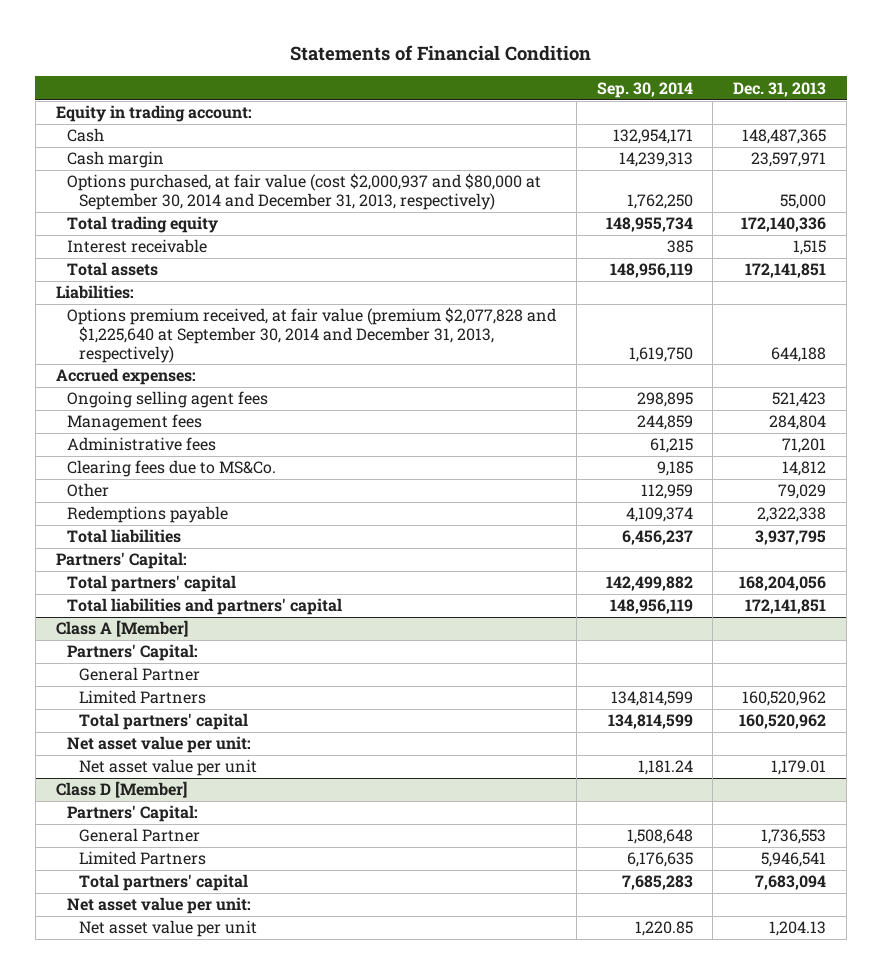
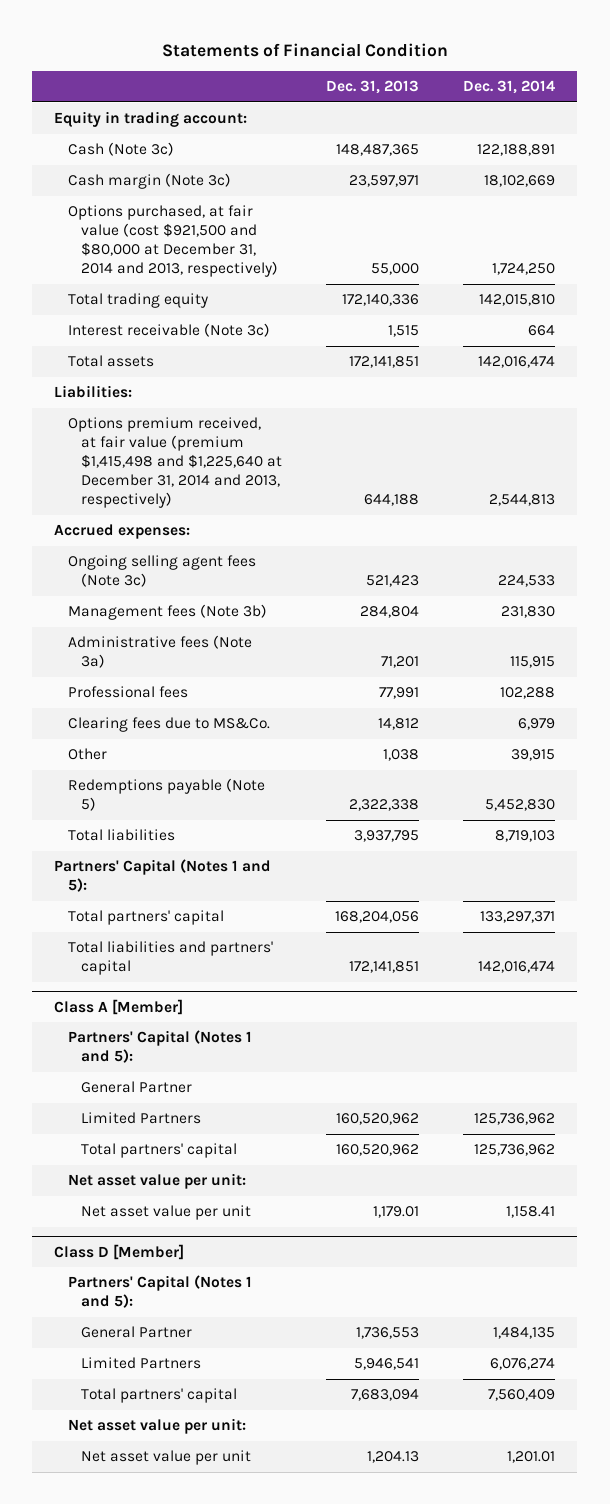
- | Sep. 30, 2014 | Dec. 31, 2013
+ | Dec. 31, 2013 | Dec. 31, 2014
- Cash | 132,954,171 | 148,487,365
- Cash margin | 14,239,313 | 23,597,971
- Options purchased, at fair value (cost $2,000,937 and $80,000 at September 30, 2014 and December 31, 2013, respectively) | 1,762,250 | 55,000
+ Cash (Note 3c) | 148,487,365 | 122,188,891
+ Cash margin (Note 3c) | 23,597,971 | 18,102,669
+ Options purchased, at fair value (cost $921,500 and $80,000 at December 31, 2014 and 2013, respectively) | 55,000 | 1,724,250
- Interest receivable | 385 | 1,515
+ Interest receivable (Note 3c) | 1,515 | 664
- Options premium received, at fair value (premium $2,077,828 and $1,225,640 at September 30, 2014 and December 31, 2013, respectively) | 1,619,750 | 644,188
+ Options premium received, at fair value (premium $1,415,498 and $1,225,640 at December 31, 2014 and 2013, respectively) | 644,188 | 2,544,813
- Ongoing selling agent fees | 298,895 | 521,423
- Management fees | 244,859 | 284,804
- Administrative fees | 61,215 | 71,201
+ Ongoing selling agent fees (Note 3c) | 521,423 | 224,533
+ Management fees (Note 3b) | 284,804 | 231,830
+ Administrative fees (Note 3a) | 71,201 | 115,915
+ Professional fees | 77,991 | 102,288
- Other | 112,959 | 79,029
- Redemptions payable | 4,109,374 | 2,322,338
+ Other | 1,038 | 39,915
+ Redemptions payable (Note 5) | 2,322,338 | 5,452,830
- Partners' Capital:
+ Partners' Capital (Notes 1 and 5):
@ Class A [Member]
- Partners' Capital:
+ Partners' Capital (Notes 1 and 5):
@ Class D [Member]
- Partners' Capital:
+ Partners' Capital (Notes 1 and 5):

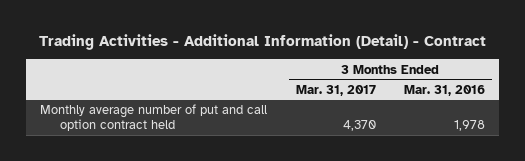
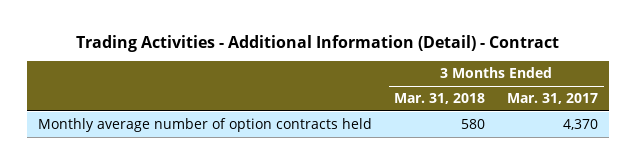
- | 3 Months Ended Mar. 31, 2017 | 3 Months Ended Mar. 31, 2016
+ | 3 Months Ended Mar. 31, 2018 | 3 Months Ended Mar. 31, 2017
- Monthly average number of put and call option contract held | 4,370 | 1,978
+ Monthly average number of option contracts held | 580 | 4,370

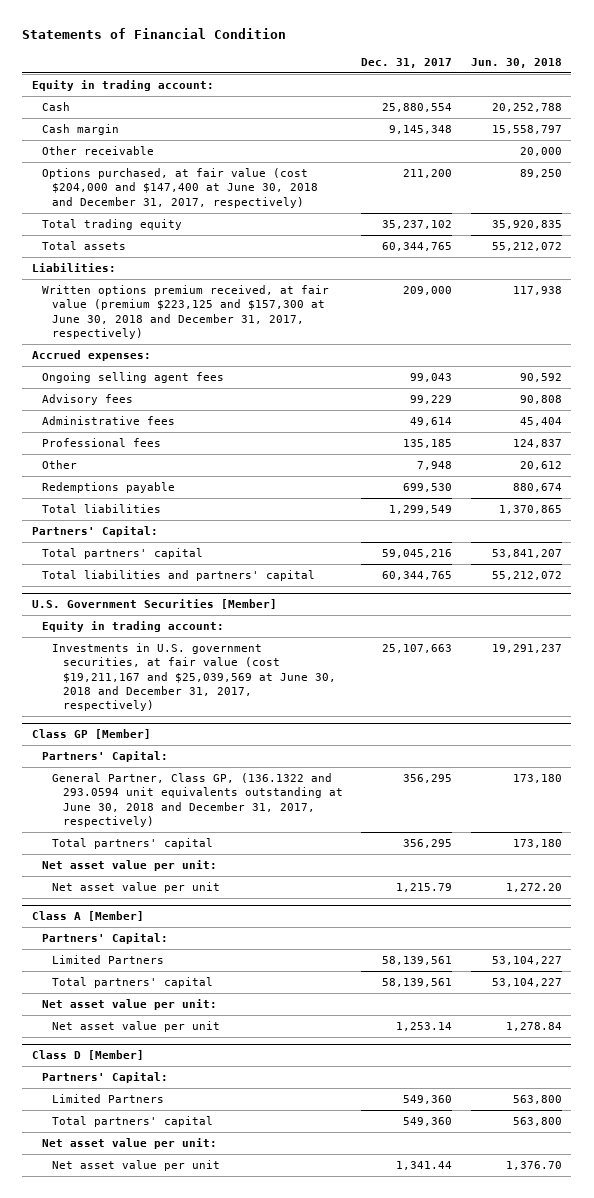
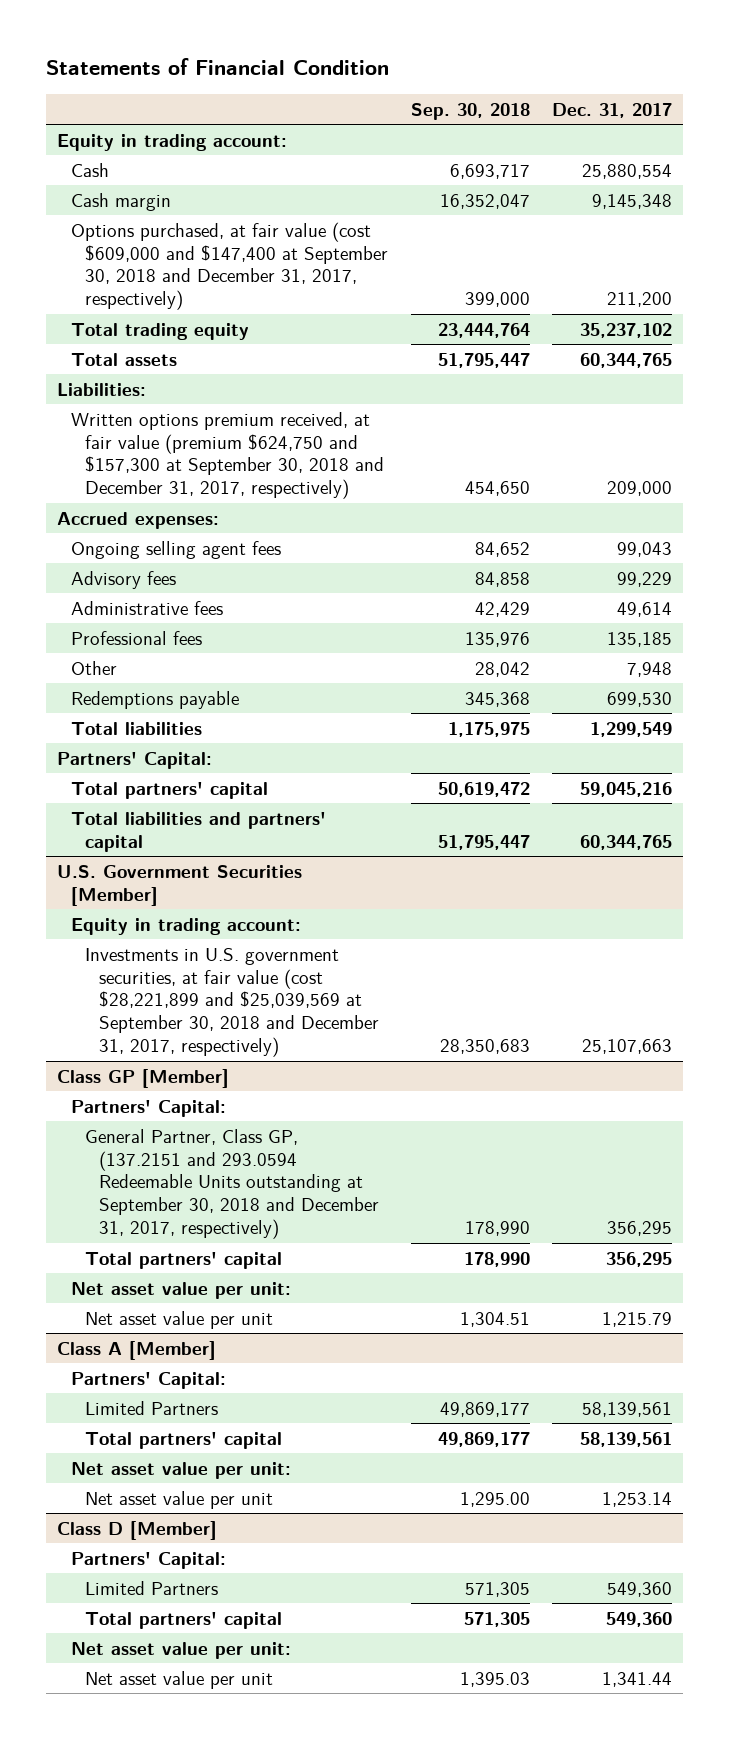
- | Dec. 31, 2017 | Jun. 30, 2018
+ | Sep. 30, 2018 | Dec. 31, 2017
- Other receivable | | 20,000
- Options purchased, at fair value (cost $204,000 and $147,400 at June 30, 2018 and December 31, 2017, respectively) | 211,200 | 89,250
+ Options purchased, at fair value (cost $609,000 and $147,400 at September 30, 2018 and December 31, 2017, respectively) | 399,000 | 211,200
- Written options premium received, at fair value (premium $223,125 and $157,300 at June 30, 2018 and December 31, 2017, respectively) | 209,000 | 117,938
+ Written options premium received, at fair value (premium $624,750 and $157,300 at September 30, 2018 and December 31, 2017, respectively) | 454,650 | 209,000
@ U.S. Government Securities [Member]
- Investments in U.S. government securities, at fair value (cost $19,211,167 and $25,039,569 at June 30, 2018 and December 31, 2017, respectively) | 25,107,663 | 19,291,237
+ Investments in U.S. government securities, at fair value (cost $28,221,899 and $25,039,569 at September 30, 2018 and December 31, 2017, respectively) | 28,350,683 | 25,107,663
@ Class GP [Member]
- General Partner, Class GP, (136.1322 and 293.0594 unit equivalents outstanding at June 30, 2018 and December 31, 2017, respectively) | 356,295 | 173,180
+ General Partner, Class GP, (137.2151 and 293.0594 Redeemable Units outstanding at September 30, 2018 and December 31, 2017, respectively) | 178,990 | 356,295

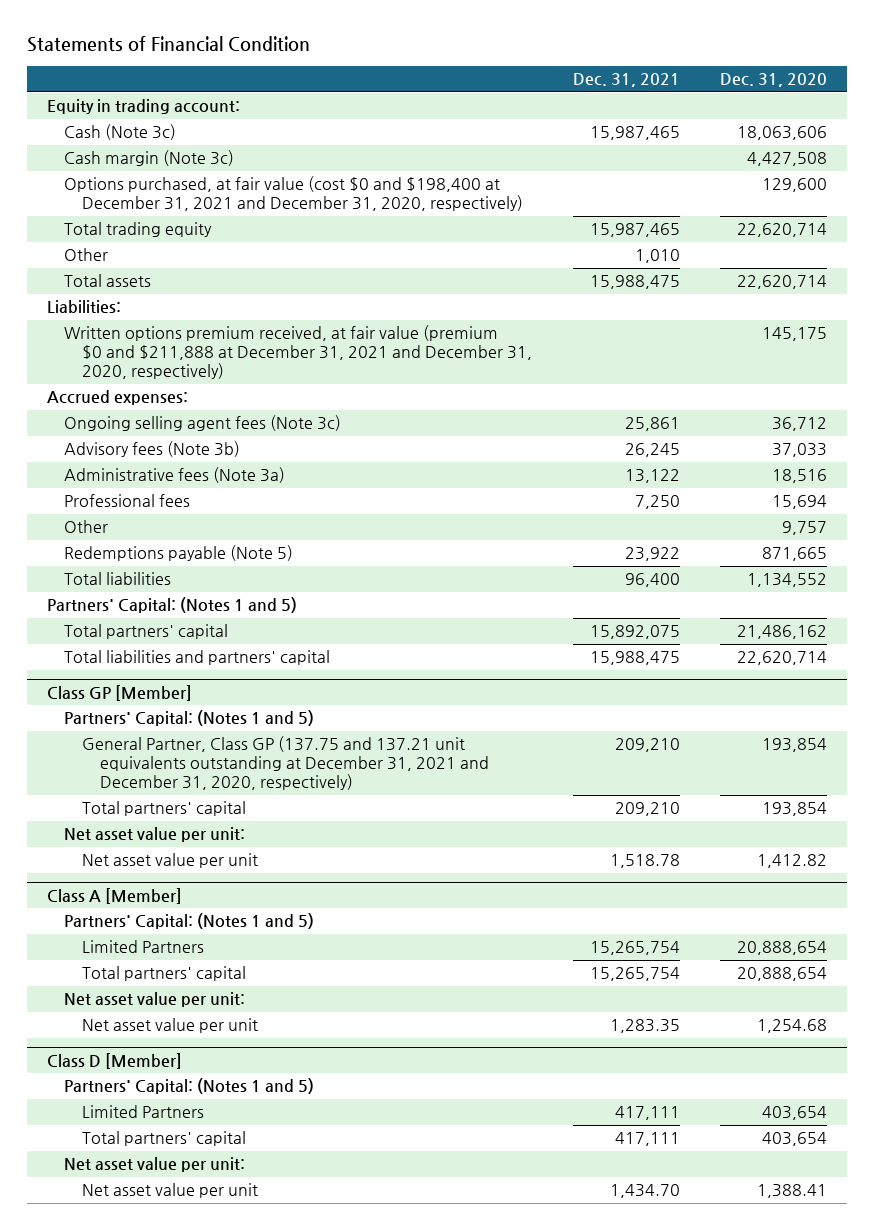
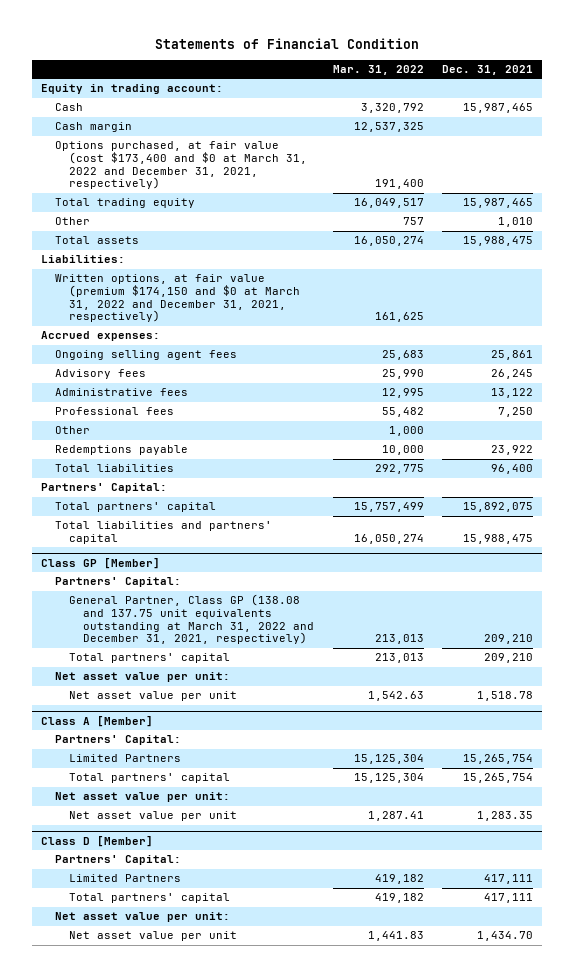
- | Dec. 31, 2021 | Dec. 31, 2020
+ | Mar. 31, 2022 | Dec. 31, 2021
- Cash (Note 3c) | 15,987,465 | 18,063,606
- Cash margin (Note 3c) | | 4,427,508
- Options purchased, at fair value (cost $0 and $198,400 at December 31, 2021 and December 31, 2020, respectively) | | 129,600
+ Cash | 3,320,792 | 15,987,465
+ Cash margin | 12,537,325 |
+ Options purchased, at fair value (cost $173,400 and $0 at March 31, 2022 and December 31, 2021, respectively) | 191,400 |
- Written options premium received, at fair value (premium $0 and $211,888 at December 31, 2021 and December 31, 2020, respectively) | | 145,175
+ Written options, at fair value (premium $174,150 and $0 at March 31, 2022 and December 31, 2021, respectively) | 161,625 |
- Ongoing selling agent fees (Note 3c) | 25,861 | 36,712
- Advisory fees (Note 3b) | 26,245 | 37,033
- Administrative fees (Note 3a) | 13,122 | 18,516
+ Ongoing selling agent fees | 25,683 | 25,861
+ Advisory fees | 25,990 | 26,245
+ Administrative fees | 12,995 | 13,122
- Redemptions payable (Note 5) | 23,922 | 871,665
+ Redemptions payable | 10,000 | 23,922
- Partners' Capital: (Notes 1 and 5)
+ Partners' Capital:
@ Class GP [Member]
- Partners' Capital: (Notes 1 and 5)
- General Partner, Class GP (137.75 and 137.21 unit equivalents outstanding at December 31, 2021 and December 31, 2020, respectively) | 209,210 | 193,854
+ Partners' Capital:
+ General Partner, Class GP (138.08 and 137.75 unit equivalents outstanding at March 31, 2022 and December 31, 2021, respectively) | 213,013 | 209,210
@ Class A [Member]
- Partners' Capital: (Notes 1 and 5)
+ Partners' Capital:
@ Class D [Member]
- Partners' Capital: (Notes 1 and 5)
+ Partners' Capital:

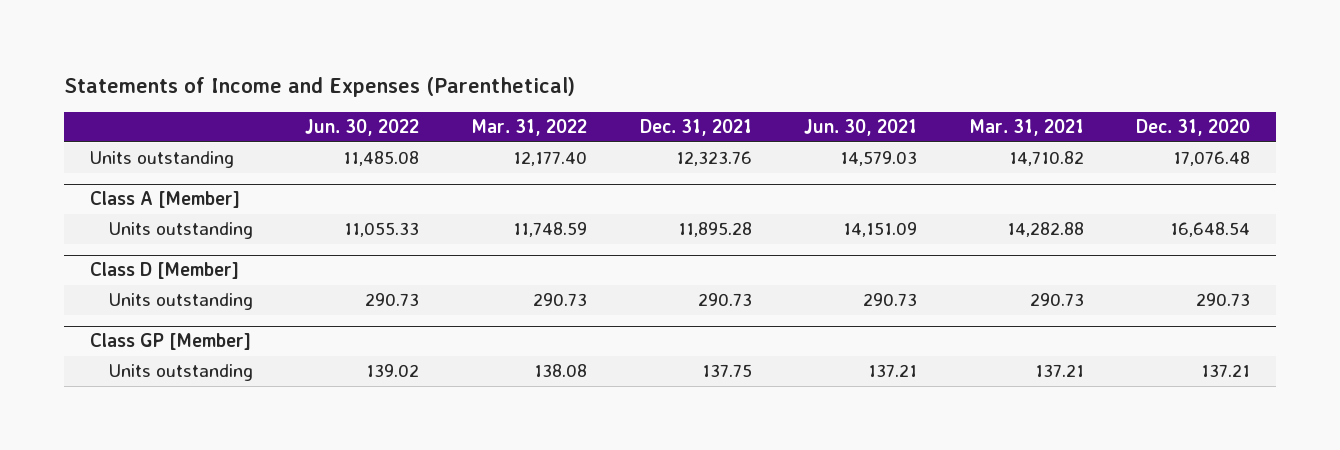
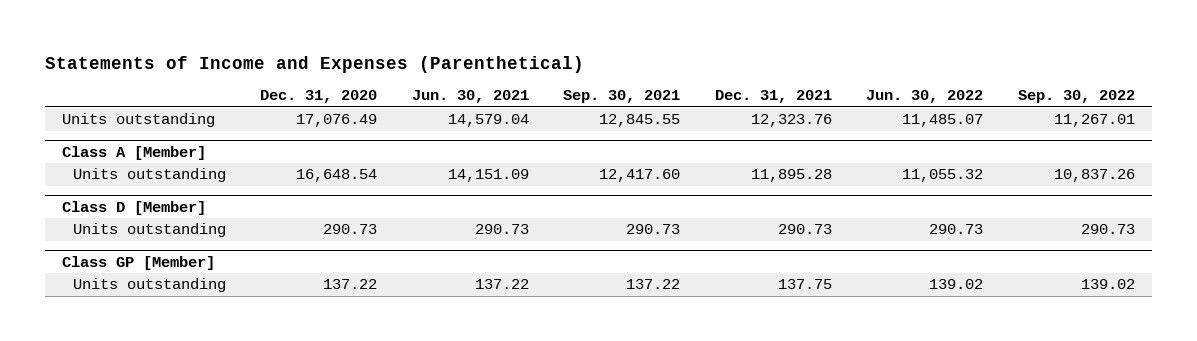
- | Jun. 30, 2022 | Mar. 31, 2022 | Dec. 31, 2021 | Jun. 30, 2021 | Mar. 31, 2021 | Dec. 31, 2020
+ | Dec. 31, 2020 | Jun. 30, 2021 | Sep. 30, 2021 | Dec. 31, 2021 | Jun. 30, 2022 | Sep. 30, 2022
- Units outstanding | 11,485.08 | 12,177.40 | 12,323.76 | 14,579.03 | 14,710.82 | 17,076.48
+ Units outstanding | 17,076.49 | 14,579.04 | 12,845.55 | 12,323.76 | 11,485.07 | 11,267.01
@ Class A [Member]
- Units outstanding | 11,055.33 | 11,748.59 | 11,895.28 | 14,151.09 | 14,282.88 | 16,648.54
+ Units outstanding | 16,648.54 | 14,151.09 | 12,417.60 | 11,895.28 | 11,055.32 | 10,837.26
@ Class GP [Member]
- Units outstanding | 139.02 | 138.08 | 137.75 | 137.21 | 137.21 | 137.21
+ Units outstanding | 137.22 | 137.22 | 137.22 | 137.75 | 139.02 | 139.02

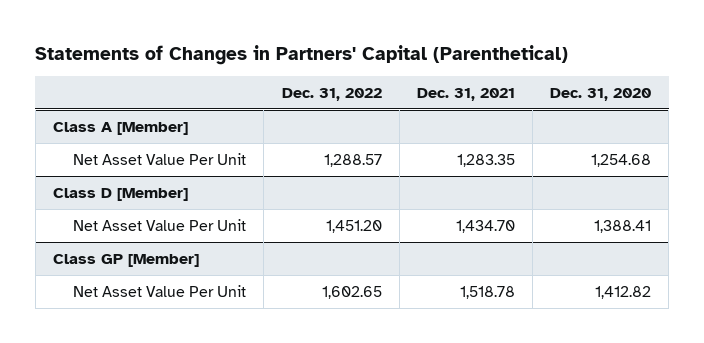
- Statements of Income and Expenses (Parenthetical)
+ Statements of Changes in Partners' Capital (Parenthetical)
- | Dec. 31, 2020 | Jun. 30, 2021 | Sep. 30, 2021 | Dec. 31, 2021 | Jun. 30, 2022 | Sep. 30, 2022
+ | Dec. 31, 2022 | Dec. 31, 2021 | Dec. 31, 2020
- Units outstanding | 17,076.49 | 14,579.04 | 12,845.55 | 12,323.76 | 11,485.07 | 11,267.01
@ Class A [Member]
- Units outstanding | 16,648.54 | 14,151.09 | 12,417.60 | 11,895.28 | 11,055.32 | 10,837.26
+ Net Asset Value Per Unit | 1,288.57 | 1,283.35 | 1,254.68
@ Class D [Member]
- Units outstanding | 290.73 | 290.73 | 290.73 | 290.73 | 290.73 | 290.73
+ Net Asset Value Per Unit | 1,451.20 | 1,434.70 | 1,388.41
@ Class GP [Member]
- Units outstanding | 137.22 | 137.22 | 137.22 | 137.75 | 139.02 | 139.02
+ Net Asset Value Per Unit | 1,602.65 | 1,518.78 | 1,412.82

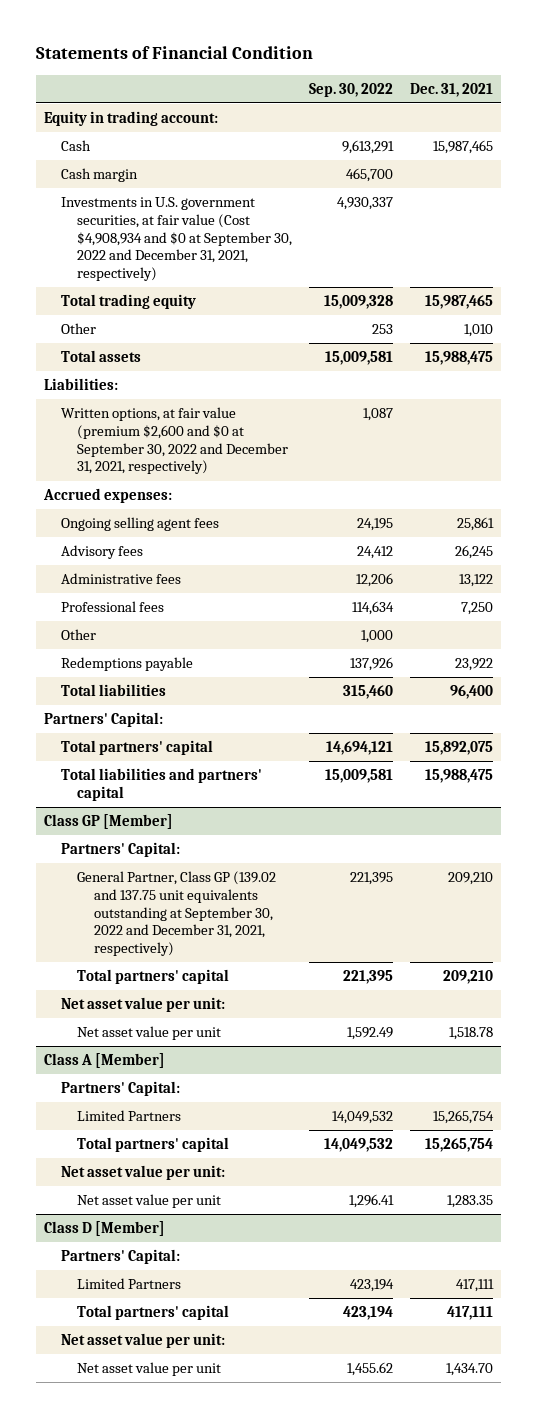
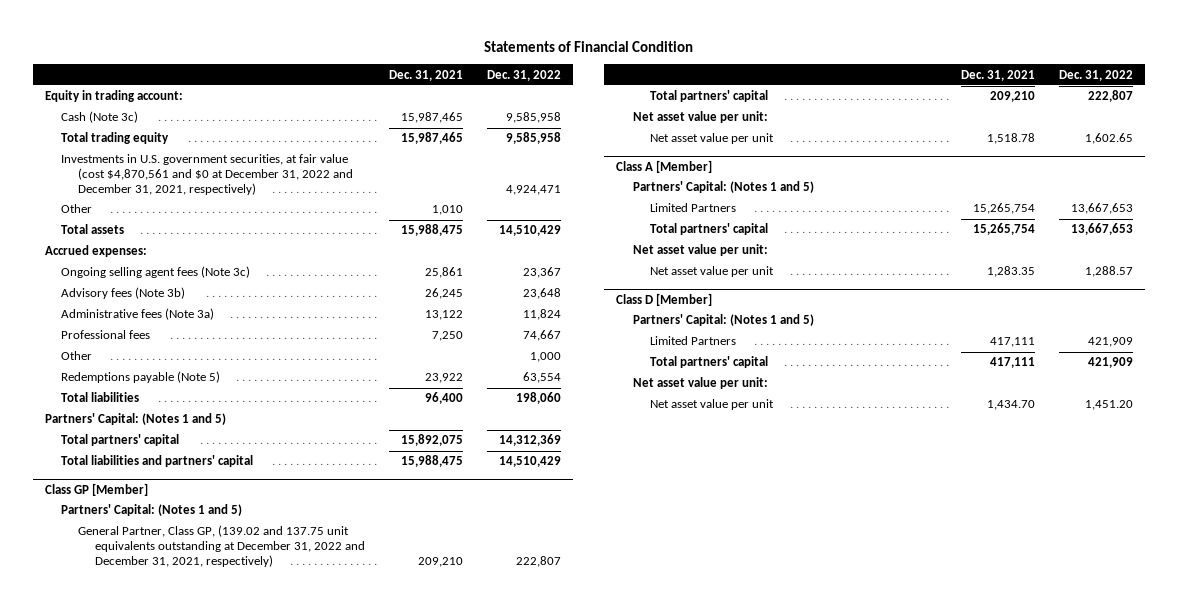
- | Sep. 30, 2022 | Dec. 31, 2021
+ | Dec. 31, 2021 | Dec. 31, 2022
- Cash | 9,613,291 | 15,987,465
- Cash margin | 465,700 |
- Investments in U.S. government securities, at fair value (Cost $4,908,934 and $0 at September 30, 2022 and December 31, 2021, respectively) | 4,930,337 |
+ Cash (Note 3c) | 15,987,465 | 9,585,958
+ Investments in U.S. government securities, at fair value (cost $4,870,561 and $0 at December 31, 2022 and December 31, 2021, respectively) | | 4,924,471
- Liabilities:
- Written options, at fair value (premium $2,600 and $0 at September 30, 2022 and December 31, 2021, respectively) | 1,087 |
- Ongoing selling agent fees | 24,195 | 25,861
- Advisory fees | 24,412 | 26,245
- Administrative fees | 12,206 | 13,122
+ Ongoing selling agent fees (Note 3c) | 25,861 | 23,367
+ Advisory fees (Note 3b) | 26,245 | 23,648
+ Administrative fees (Note 3a) | 13,122 | 11,824
- Redemptions payable | 137,926 | 23,922
+ Redemptions payable (Note 5) | 23,922 | 63,554
- Partners' Capital:
+ Partners' Capital: (Notes 1 and 5)
@ Class GP [Member]
- Partners' Capital:
- General Partner, Class GP (139.02 and 137.75 unit equivalents outstanding at September 30, 2022 and December 31, 2021, respectively) | 221,395 | 209,210
+ Partners' Capital: (Notes 1 and 5)
+ General Partner, Class GP, (139.02 and 137.75 unit equivalents outstanding at December 31, 2022 and December 31, 2021, respectively) | 209,210 | 222,807
@ Class A [Member]
- Partners' Capital:
+ Partners' Capital: (Notes 1 and 5)
@ Class D [Member]
- Partners' Capital:
+ Partners' Capital: (Notes 1 and 5)

